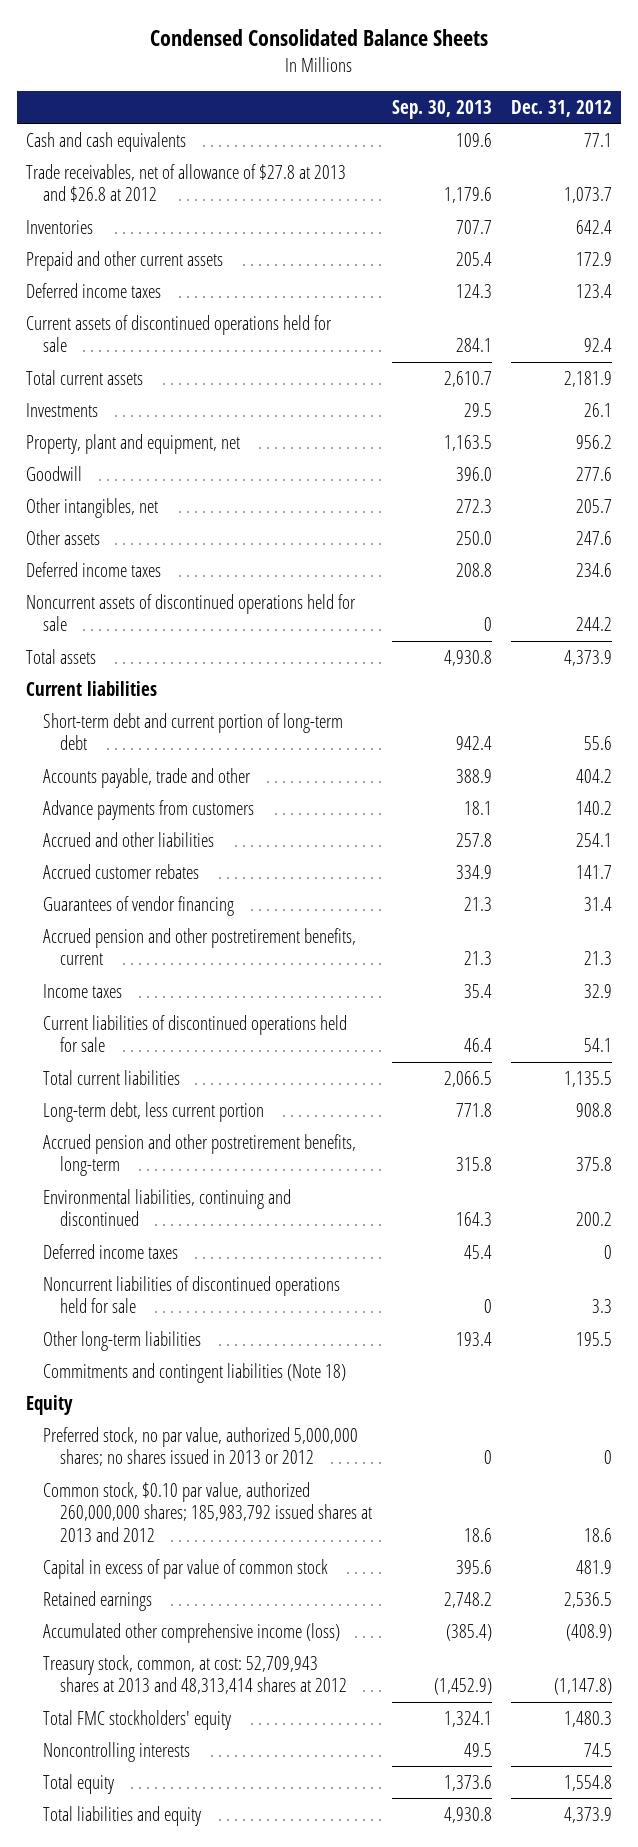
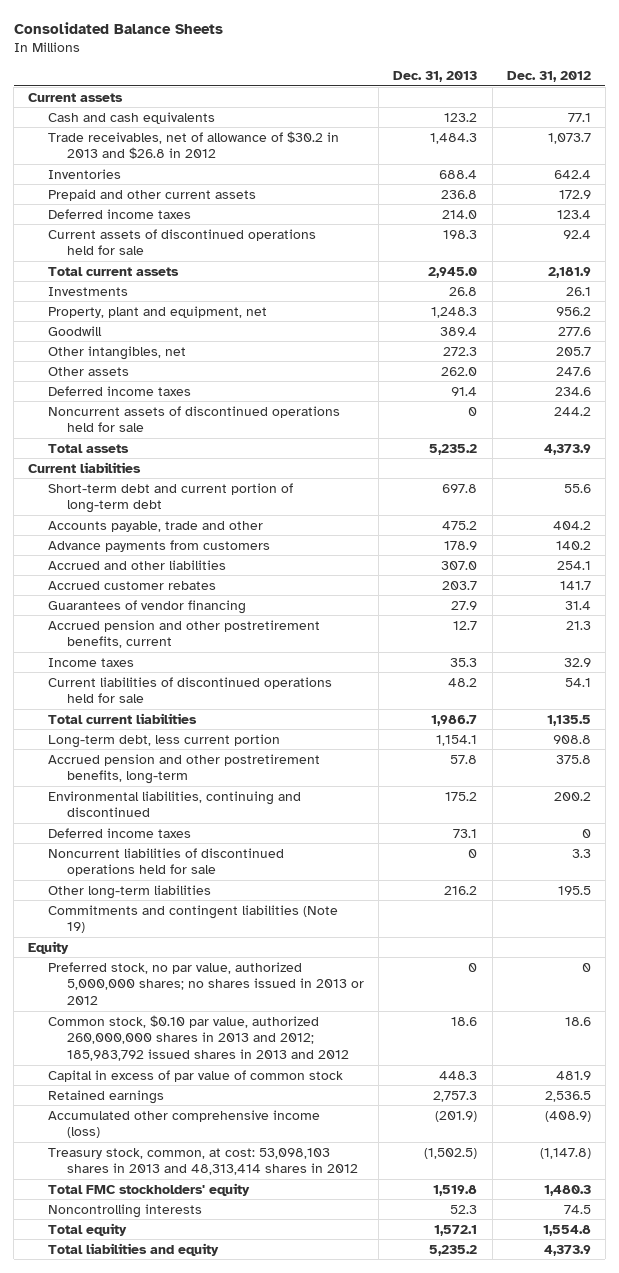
- Condensed Consolidated Balance Sheets
+ Consolidated Balance Sheets
- | Sep. 30, 2013 | Dec. 31, 2012
+ | Dec. 31, 2013 | Dec. 31, 2012
+ Current assets
- Trade receivables, net of allowance of $27.8 at 2013 and $26.8 at 2012 | 1,179.6 | 1,073.7
+ Trade receivables, net of allowance of $30.2 in 2013 and $26.8 in 2012 | 1,484.3 | 1,073.7
- Commitments and contingent liabilities (Note 18)
+ Commitments and contingent liabilities (Note 19)
- Common stock, $0.10 par value, authorized 260,000,000 shares; 185,983,792 issued shares at 2013 and 2012 | 18.6 | 18.6
+ Common stock, $0.10 par value, authorized 260,000,000 shares in 2013 and 2012; 185,983,792 issued shares in 2013 and 2012 | 18.6 | 18.6
- Treasury stock, common, at cost: 52,709,943 shares at 2013 and 48,313,414 shares at 2012 | (1,452.9) | (1,147.8)
+ Treasury stock, common, at cost: 53,098,103 shares in 2013 and 48,313,414 shares in 2012 | (1,502.5) | (1,147.8)

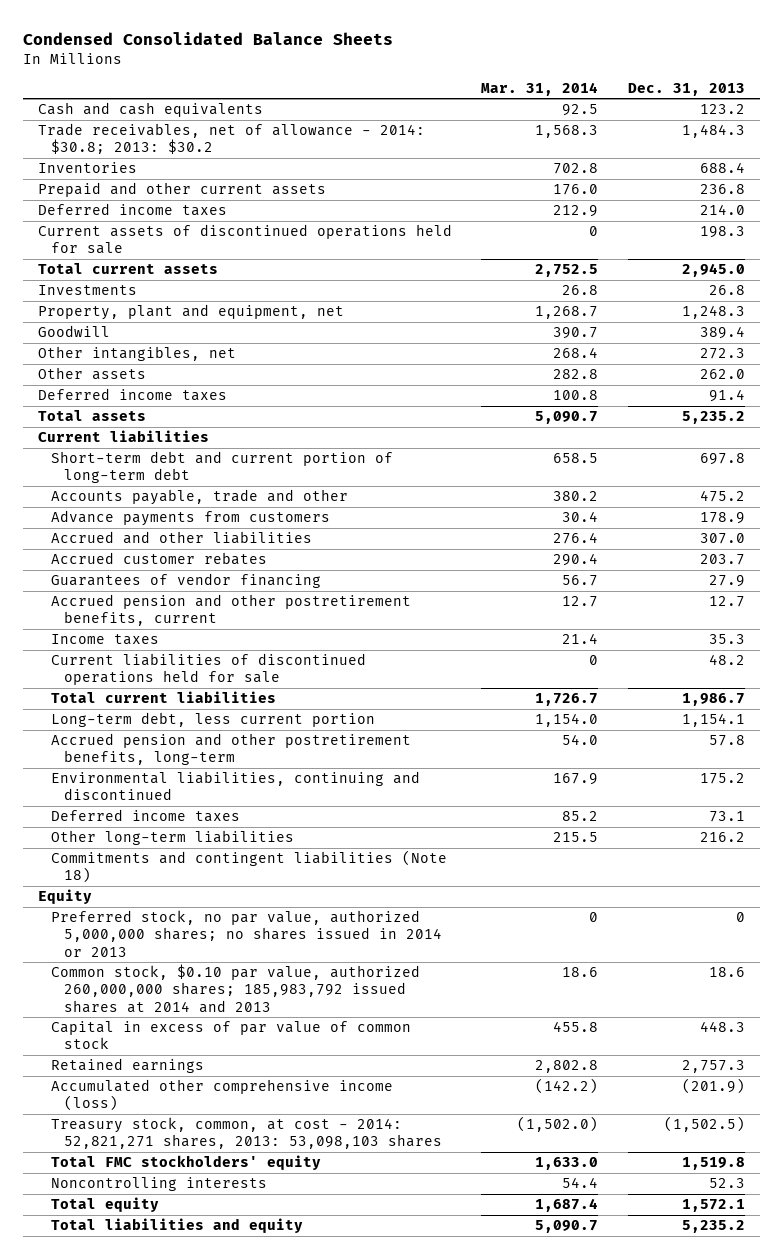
- Consolidated Balance Sheets
+ Condensed Consolidated Balance Sheets
- | Dec. 31, 2013 | Dec. 31, 2012
+ | Mar. 31, 2014 | Dec. 31, 2013
- Current assets
- Trade receivables, net of allowance of $30.2 in 2013 and $26.8 in 2012 | 1,484.3 | 1,073.7
+ Trade receivables, net of allowance - 2014: $30.8; 2013: $30.2 | 1,568.3 | 1,484.3
- Noncurrent assets of discontinued operations held for sale | 0 | 244.2
- Noncurrent liabilities of discontinued operations held for sale | 0 | 3.3
- Commitments and contingent liabilities (Note 19)
+ Commitments and contingent liabilities (Note 18)
- Preferred stock, no par value, authorized 5,000,000 shares; no shares issued in 2013 or 2012 | 0 | 0
- Common stock, $0.10 par value, authorized 260,000,000 shares in 2013 and 2012; 185,983,792 issued shares in 2013 and 2012 | 18.6 | 18.6
+ Preferred stock, no par value, authorized 5,000,000 shares; no shares issued in 2014 or 2013 | 0 | 0
+ Common stock, $0.10 par value, authorized 260,000,000 shares; 185,983,792 issued shares at 2014 and 2013 | 18.6 | 18.6
- Treasury stock, common, at cost: 53,098,103 shares in 2013 and 48,313,414 shares in 2012 | (1,502.5) | (1,147.8)
+ Treasury stock, common, at cost - 2014: 52,821,271 shares, 2013: 53,098,103 shares | (1,502.0) | (1,502.5)

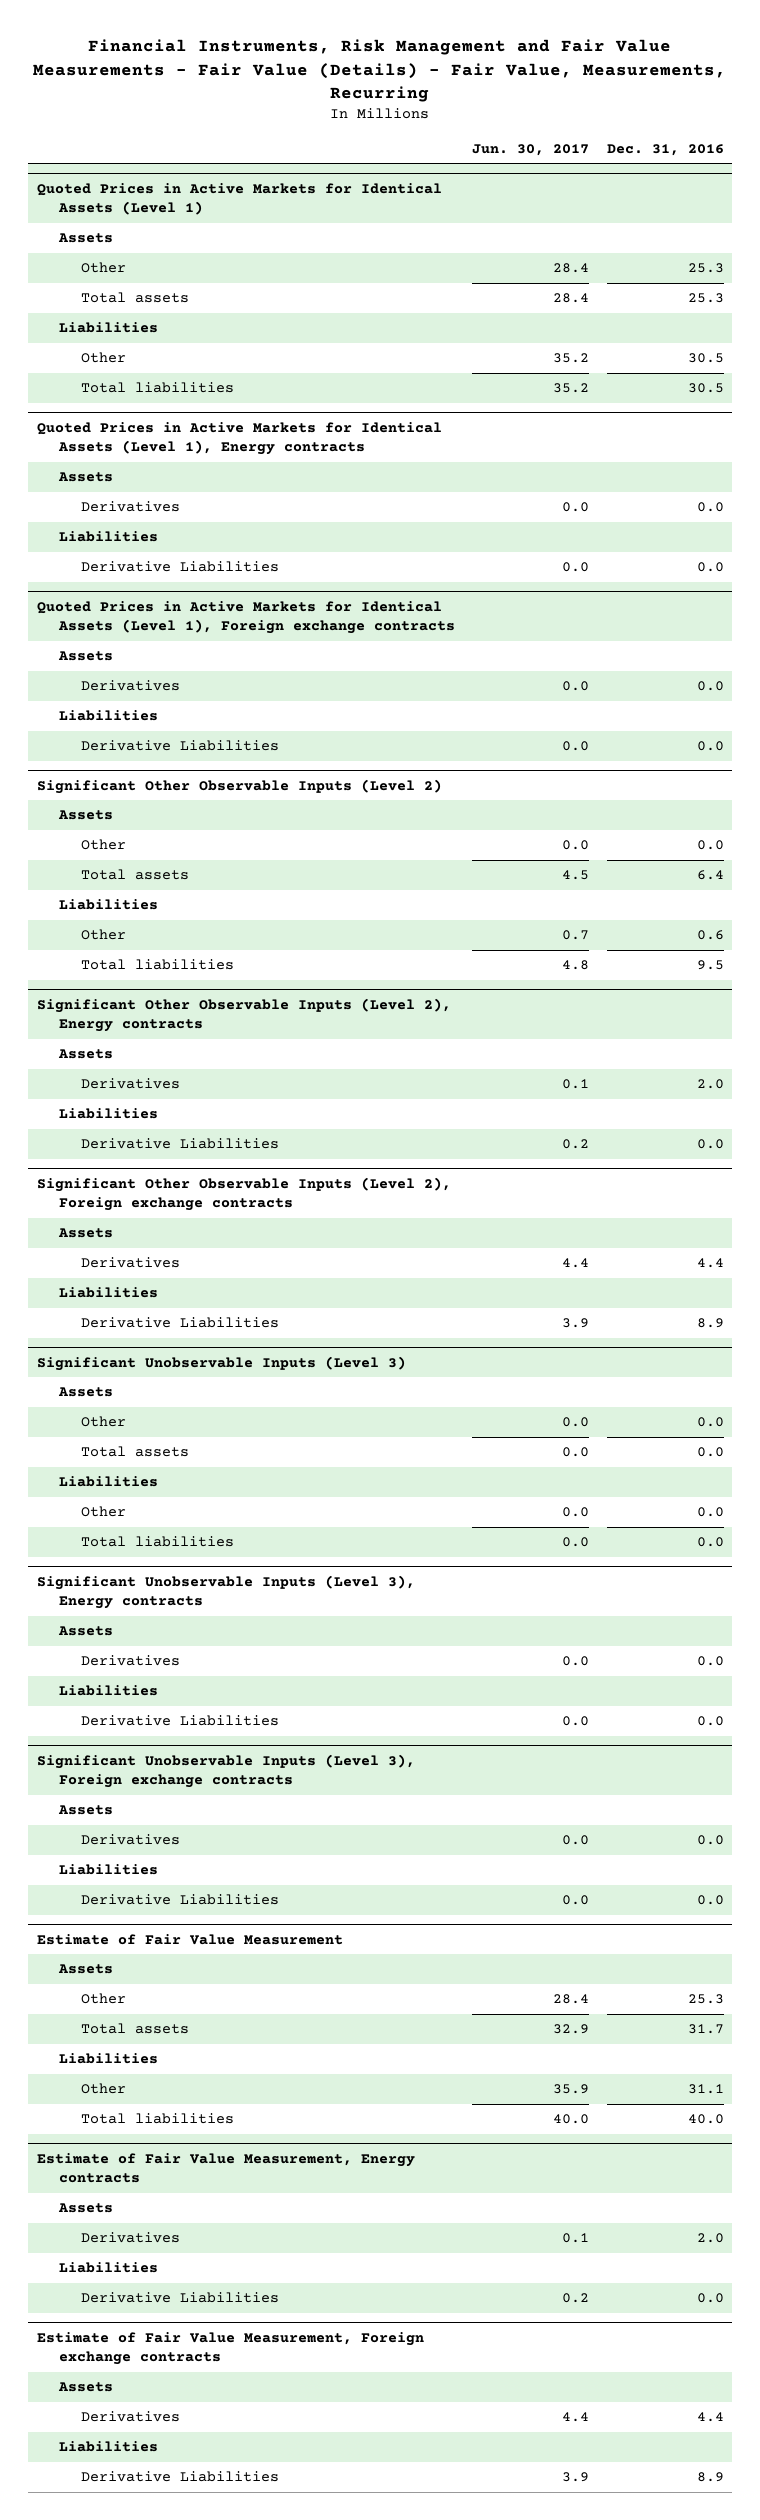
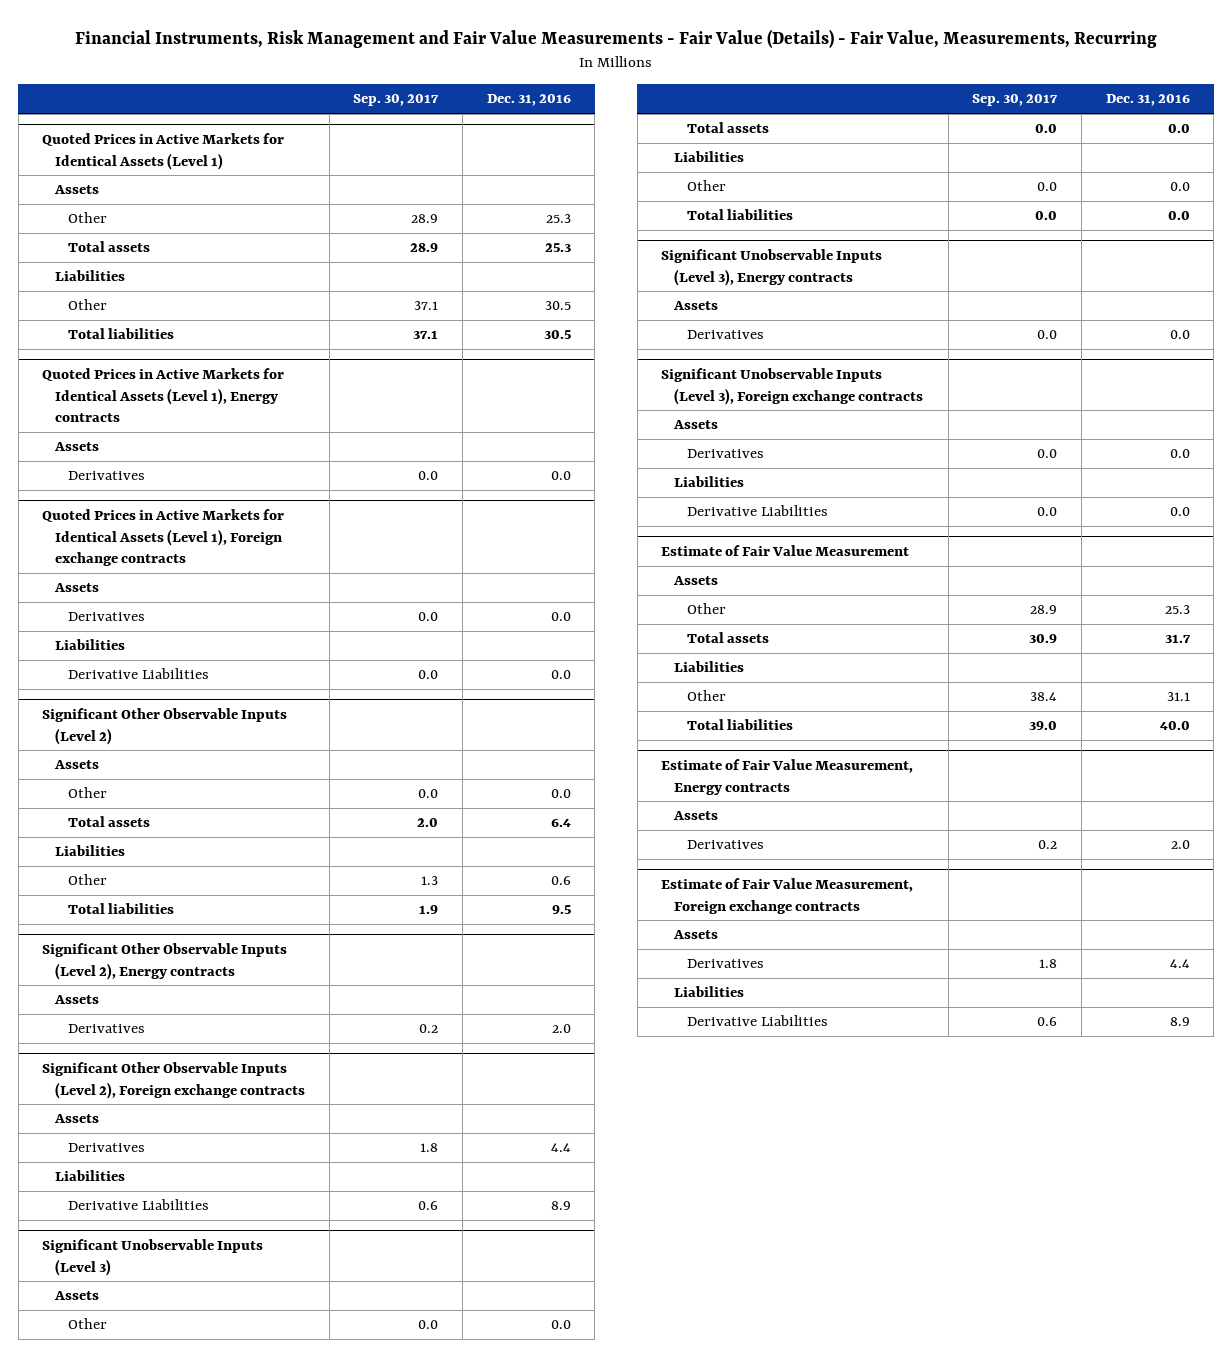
- | Jun. 30, 2017 | Dec. 31, 2016
+ | Sep. 30, 2017 | Dec. 31, 2016
@ Quoted Prices in Active Markets for Identical Assets (Level 1), Energy contracts
- Liabilities
- Derivative Liabilities | 0.0 | 0.0
@ Significant Other Observable Inputs (Level 2), Energy contracts
- Liabilities
- Derivative Liabilities | 0.2 | 0.0
@ Significant Unobservable Inputs (Level 3), Energy contracts
- Liabilities
- Derivative Liabilities | 0.0 | 0.0
@ Estimate of Fair Value Measurement, Energy contracts
- Liabilities
- Derivative Liabilities | 0.2 | 0.0

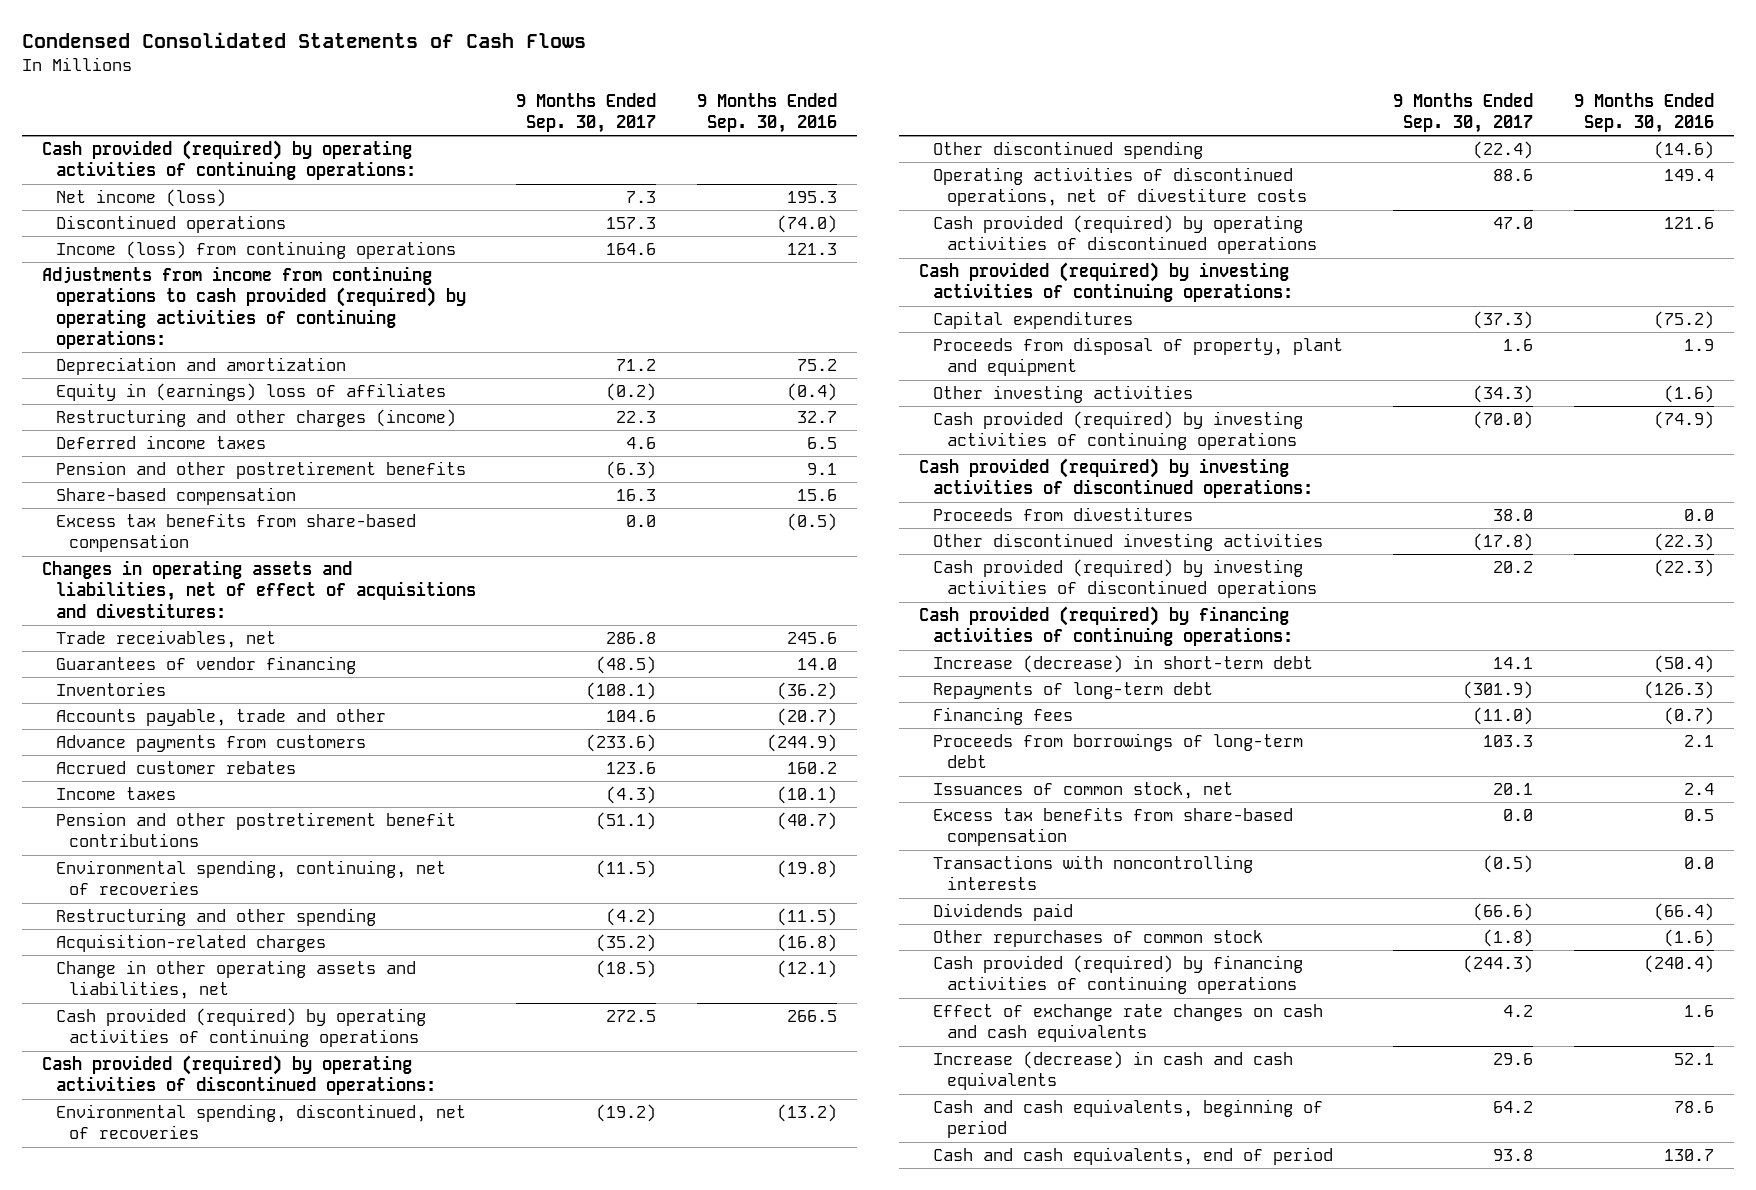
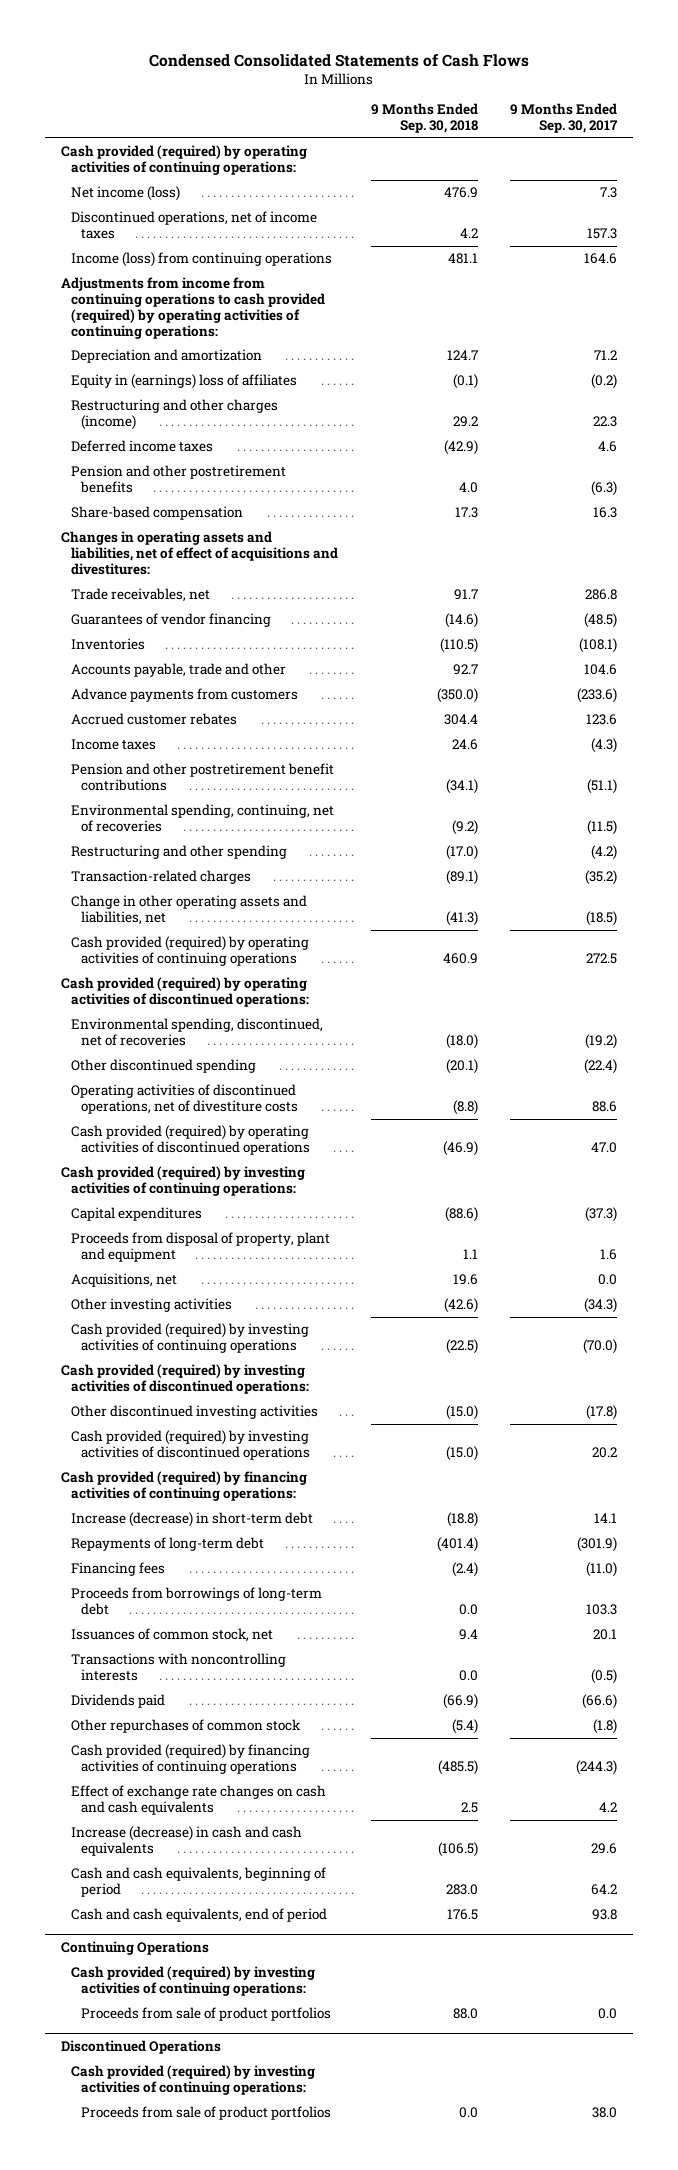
- | 9 Months Ended Sep. 30, 2017 | 9 Months Ended Sep. 30, 2016
+ | 9 Months Ended Sep. 30, 2018 | 9 Months Ended Sep. 30, 2017
- Discontinued operations | 157.3 | (74.0)
+ Discontinued operations, net of income taxes | 4.2 | 157.3
- Excess tax benefits from share-based compensation | 0.0 | (0.5)
- Acquisition-related charges | (35.2) | (16.8)
+ Transaction-related charges | (89.1) | (35.2)
+ Acquisitions, net | 19.6 | 0.0
- Proceeds from divestitures | 38.0 | 0.0
- Excess tax benefits from share-based compensation | 0.0 | 0.5
+ Continuing Operations
+ Cash provided (required) by investing activities of continuing operations:
+ Proceeds from sale of product portfolios | 88.0 | 0.0
+ Discontinued Operations
+ Cash provided (required) by investing activities of continuing operations:
+ Proceeds from sale of product portfolios | 0.0 | 38.0

